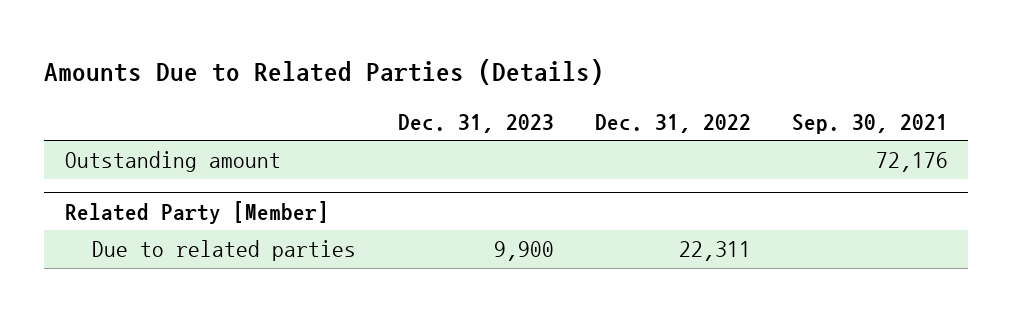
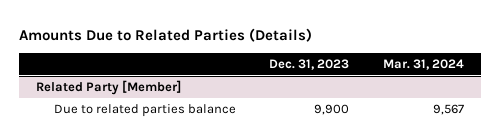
- | Dec. 31, 2023 | Dec. 31, 2022 | Sep. 30, 2021
+ | Dec. 31, 2023 | Mar. 31, 2024
- Outstanding amount | | | 72,176
@ Related Party [Member]
- Due to related parties | 9,900 | 22,311 |
+ Due to related parties balance | 9,900 | 9,567

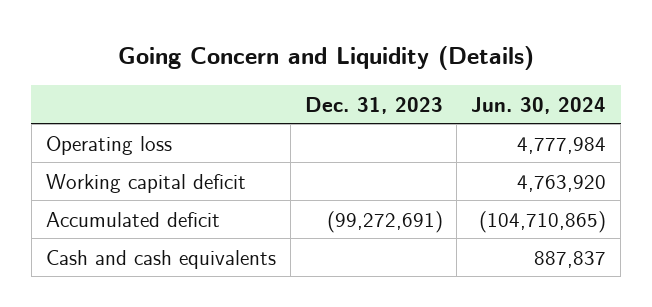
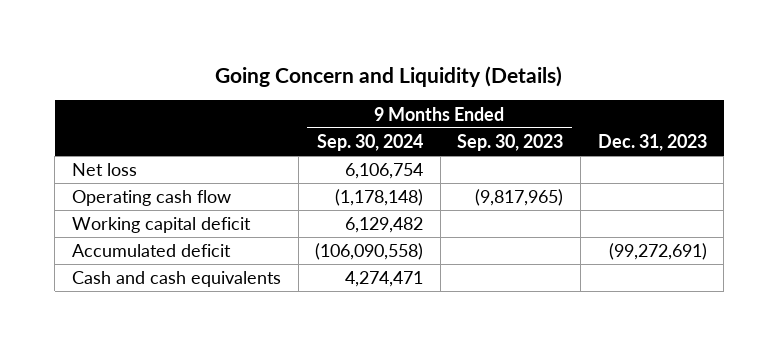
- | Dec. 31, 2023 | Jun. 30, 2024
+ | 9 Months Ended Sep. 30, 2024 | 9 Months Ended Sep. 30, 2023 | Dec. 31, 2023
- Operating loss | | 4,777,984
+ Net loss | 6,106,754 | |
+ Operating cash flow | (1,178,148) | (9,817,965) |

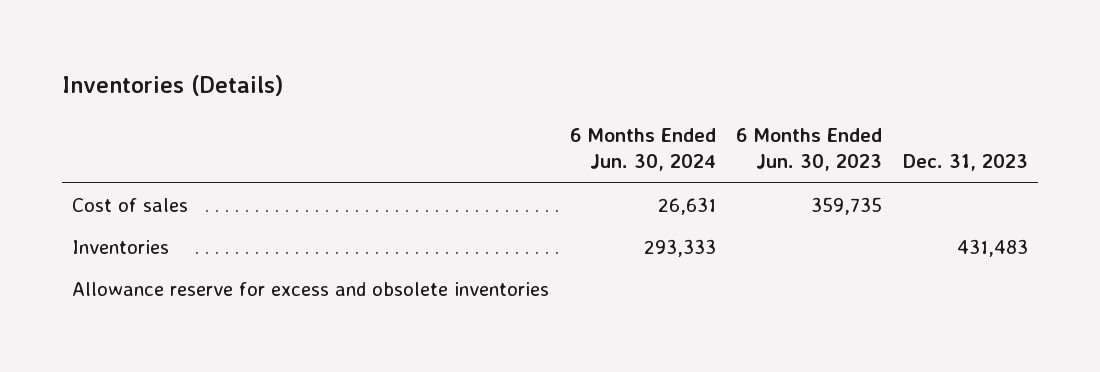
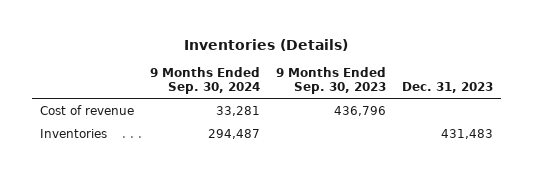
- | 6 Months Ended Jun. 30, 2024 | 6 Months Ended Jun. 30, 2023 | Dec. 31, 2023
+ | 9 Months Ended Sep. 30, 2024 | 9 Months Ended Sep. 30, 2023 | Dec. 31, 2023
- Cost of sales | 26,631 | 359,735 |
+ Cost of revenue | 33,281 | 436,796 |
- Allowance reserve for excess and obsolete inventories

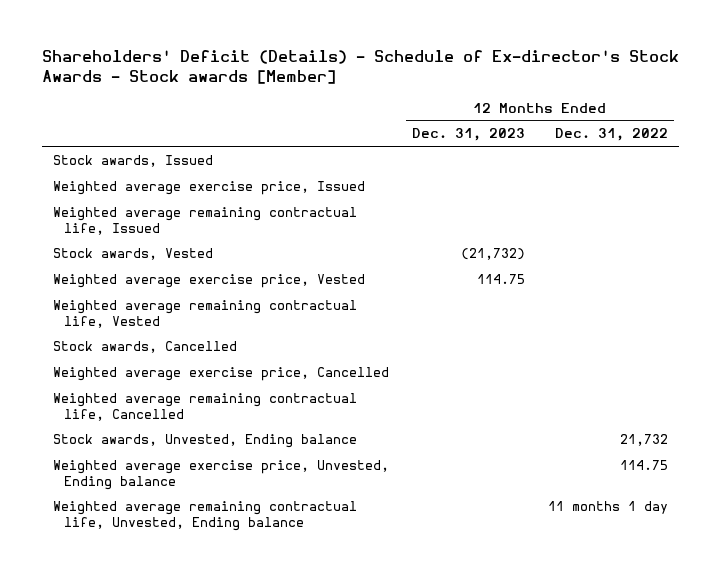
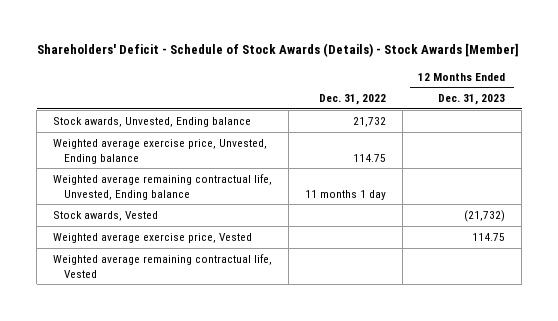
- Shareholders' Deficit (Details) - Schedule of Ex-director's Stock Awards - Stock awards [Member]
+ Shareholders' Deficit - Schedule of Stock Awards (Details) - Stock Awards [Member]
- | 12 Months Ended Dec. 31, 2023 | 12 Months Ended Dec. 31, 2022
+ | Dec. 31, 2022 | 12 Months Ended Dec. 31, 2023
- Stock awards, Issued
- Weighted average exercise price, Issued
- Weighted average remaining contractual life, Issued
- Stock awards, Cancelled
- Weighted average exercise price, Cancelled
- Weighted average remaining contractual life, Cancelled
moved down: Stock awards, Vested | | (21,732)
moved down: Weighted average exercise price, Vested | | 114.75
moved down: Weighted average remaining contractual life, Vested

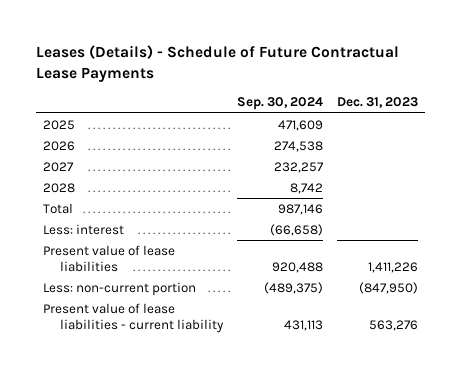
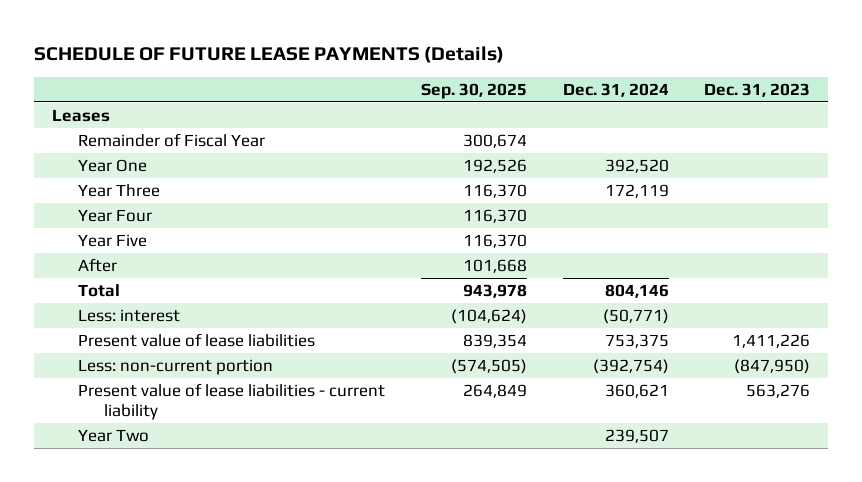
- Leases (Details) - Schedule of Future Contractual Lease Payments
+ SCHEDULE OF FUTURE LEASE PAYMENTS (Details)
- | Sep. 30, 2024 | Dec. 31, 2023
+ | Sep. 30, 2025 | Dec. 31, 2024 | Dec. 31, 2023
- 2025 | 471,609 |
- 2026 | 274,538 |
- 2027 | 232,257 |
- 2028 | 8,742 |
+ Leases
+ Remainder of Fiscal Year | 300,674 | |
+ Year One | 192,526 | 392,520 |
+ Year Three | 116,370 | 172,119 |
+ Year Four | 116,370 | |
+ Year Five | 116,370 | |
+ After | 101,668 | |
+ Year Two | | 239,507 |

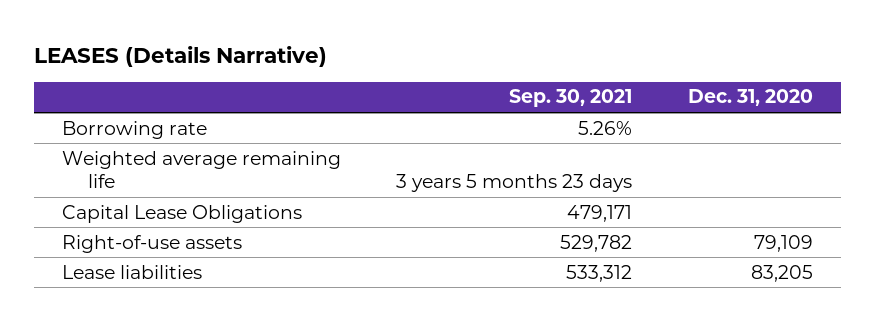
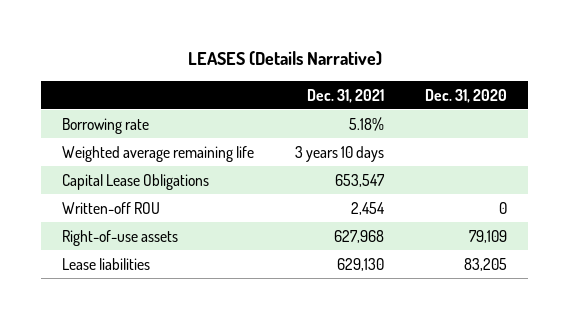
- | Sep. 30, 2021 | Dec. 31, 2020
+ | Dec. 31, 2021 | Dec. 31, 2020
+ Written-off ROU | 2,454 | 0

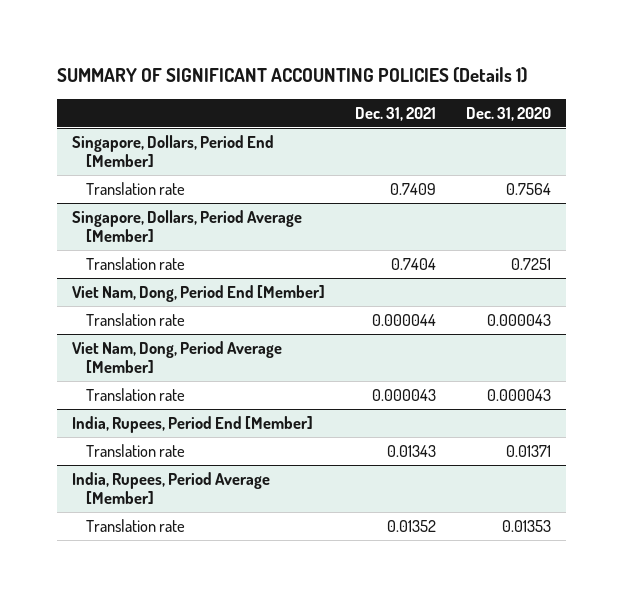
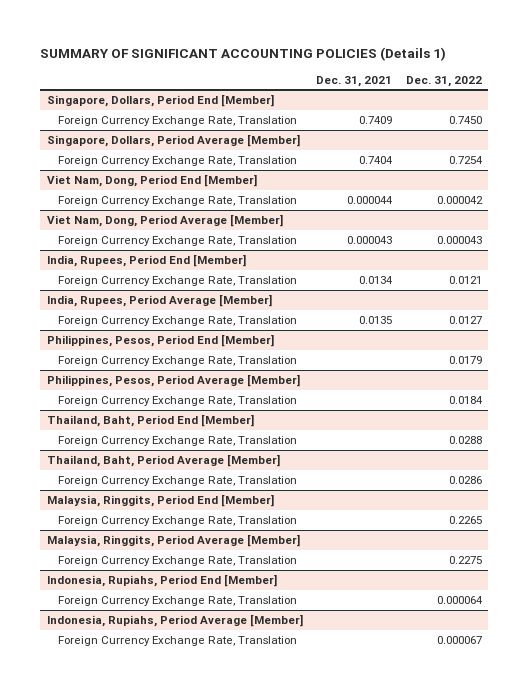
- | Dec. 31, 2021 | Dec. 31, 2020
+ | Dec. 31, 2021 | Dec. 31, 2022
@ Singapore, Dollars, Period End [Member]
- Translation rate | 0.7409 | 0.7564
+ Foreign Currency Exchange Rate, Translation | 0.7409 | 0.7450
@ Singapore, Dollars, Period Average [Member]
- Translation rate | 0.7404 | 0.7251
+ Foreign Currency Exchange Rate, Translation | 0.7404 | 0.7254
@ Viet Nam, Dong, Period End [Member]
- Translation rate | 0.000044 | 0.000043
+ Foreign Currency Exchange Rate, Translation | 0.000044 | 0.000042
@ Viet Nam, Dong, Period Average [Member]
- Translation rate | 0.000043 | 0.000043
+ Foreign Currency Exchange Rate, Translation | 0.000043 | 0.000043
@ India, Rupees, Period End [Member]
- Translation rate | 0.01343 | 0.01371
+ Foreign Currency Exchange Rate, Translation | 0.0134 | 0.0121
@ India, Rupees, Period Average [Member]
- Translation rate | 0.01352 | 0.01353
+ Foreign Currency Exchange Rate, Translation | 0.0135 | 0.0127
+ Philippines, Pesos, Period End [Member]
+ Foreign Currency Exchange Rate, Translation | | 0.0179
+ Philippines, Pesos, Period Average [Member]
+ Foreign Currency Exchange Rate, Translation | | 0.0184
+ Thailand, Baht, Period End [Member]
+ Foreign Currency Exchange Rate, Translation | | 0.0288
+ Thailand, Baht, Period Average [Member]
+ Foreign Currency Exchange Rate, Translation | | 0.0286
+ Malaysia, Ringgits, Period End [Member]
+ Foreign Currency Exchange Rate, Translation | | 0.2265
+ Malaysia, Ringgits, Period Average [Member]
+ Foreign Currency Exchange Rate, Translation | | 0.2275
+ Indonesia, Rupiahs, Period End [Member]
+ Foreign Currency Exchange Rate, Translation | | 0.000064
+ Indonesia, Rupiahs, Period Average [Member]
+ Foreign Currency Exchange Rate, Translation | | 0.000067

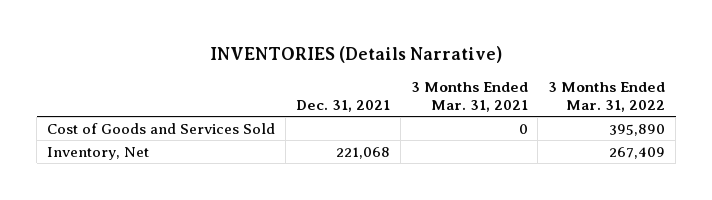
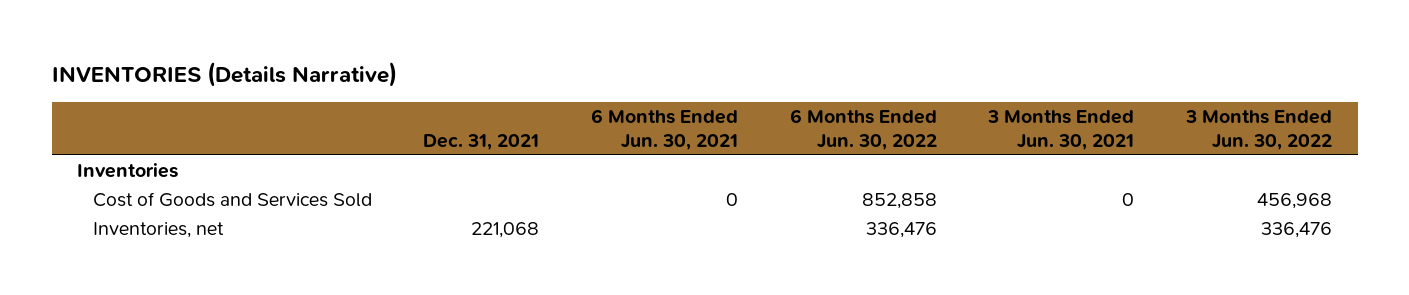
- | Dec. 31, 2021 | 3 Months Ended Mar. 31, 2021 | 3 Months Ended Mar. 31, 2022
+ | Dec. 31, 2021 | 6 Months Ended Jun. 30, 2021 | 6 Months Ended Jun. 30, 2022 | 3 Months Ended Jun. 30, 2021 | 3 Months Ended Jun. 30, 2022
+ Inventories
- Inventory, Net | 221,068 | | 267,409
+ Inventories, net | 221,068 | | 336,476 | | 336,476

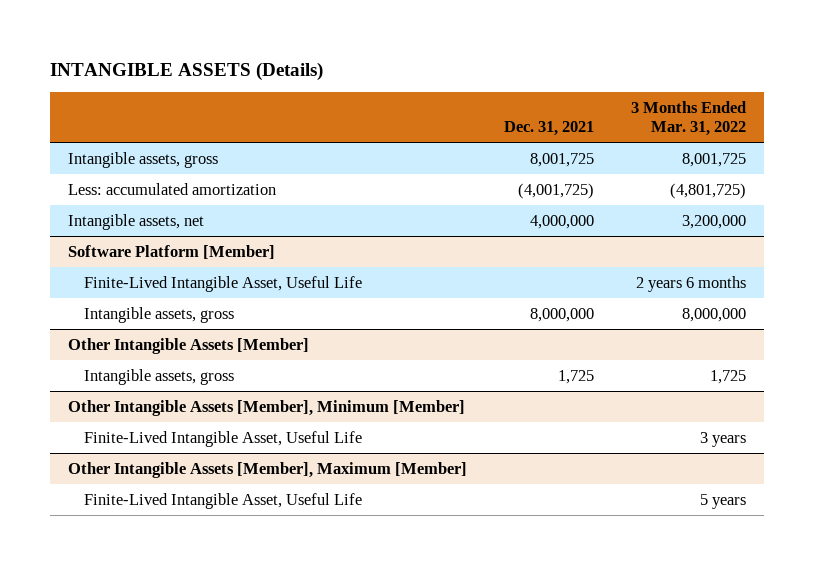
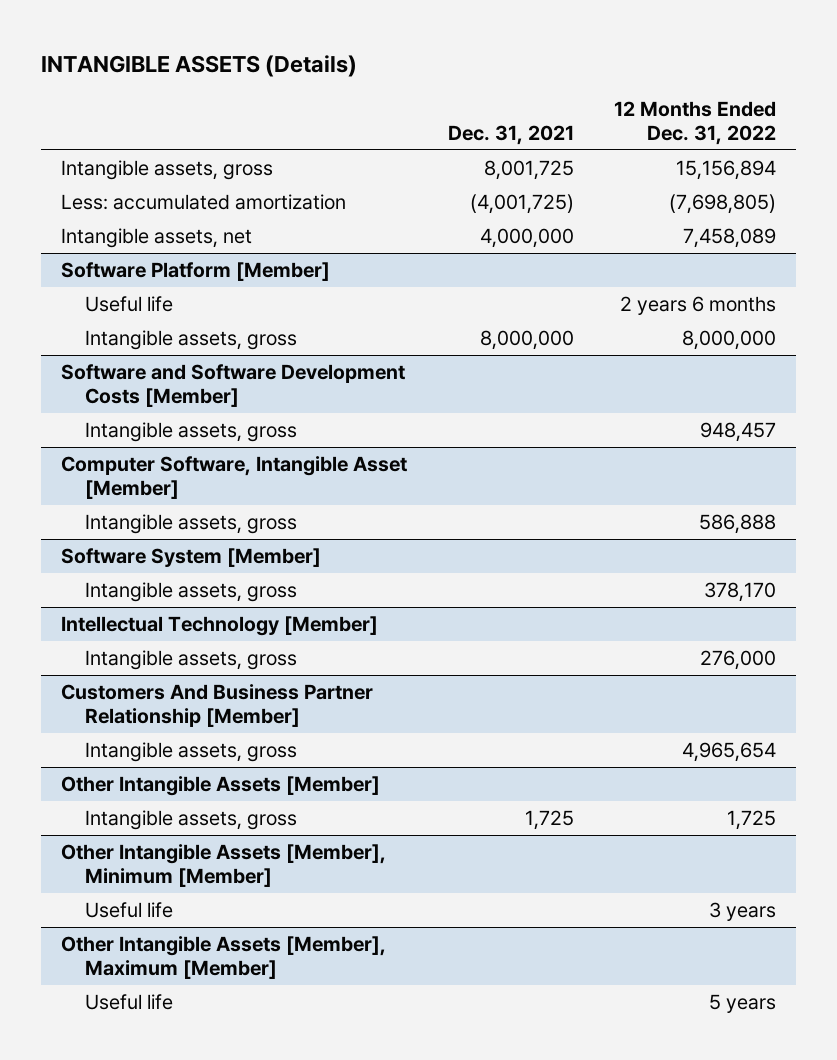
- | Dec. 31, 2021 | 3 Months Ended Mar. 31, 2022
+ | Dec. 31, 2021 | 12 Months Ended Dec. 31, 2022
@ Software Platform [Member]
- Finite-Lived Intangible Asset, Useful Life | | 2 years 6 months
+ Useful life | | 2 years 6 months
+ Software and Software Development Costs [Member]
+ Intangible assets, gross | | 948,457
+ Computer Software, Intangible Asset [Member]
+ Intangible assets, gross | | 586,888
+ Software System [Member]
+ Intangible assets, gross | | 378,170
+ Intellectual Technology [Member]
+ Intangible assets, gross | | 276,000
+ Customers And Business Partner Relationship [Member]
+ Intangible assets, gross | | 4,965,654
@ Other Intangible Assets [Member], Minimum [Member]
- Finite-Lived Intangible Asset, Useful Life | | 3 years
+ Useful life | | 3 years
@ Other Intangible Assets [Member], Maximum [Member]
- Finite-Lived Intangible Asset, Useful Life | | 5 years
+ Useful life | | 5 years

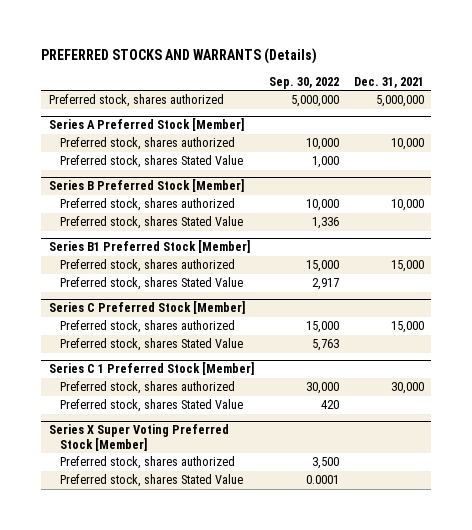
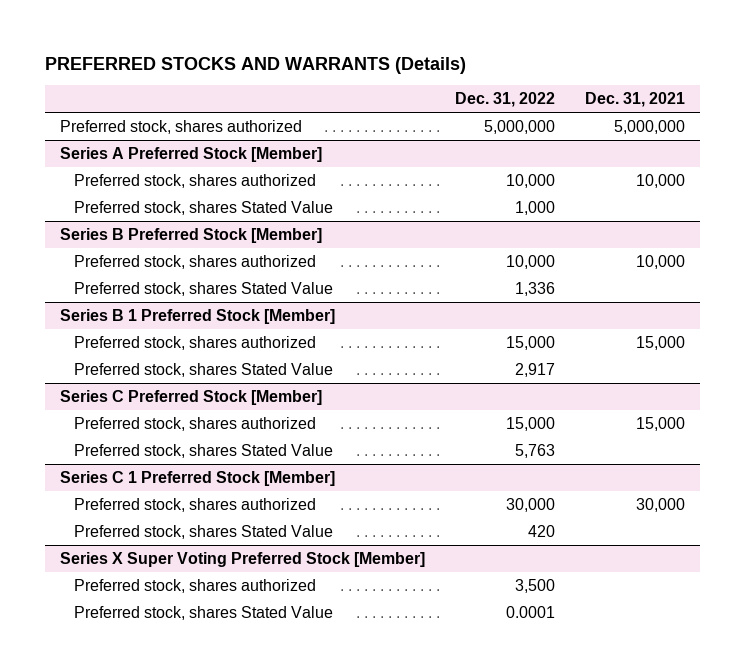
- | Sep. 30, 2022 | Dec. 31, 2021
+ | Dec. 31, 2022 | Dec. 31, 2021
- Series B1 Preferred Stock [Member]
+ Series B 1 Preferred Stock [Member]

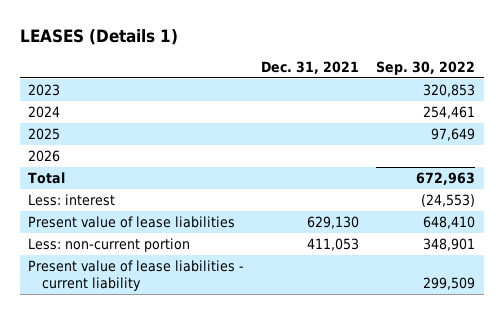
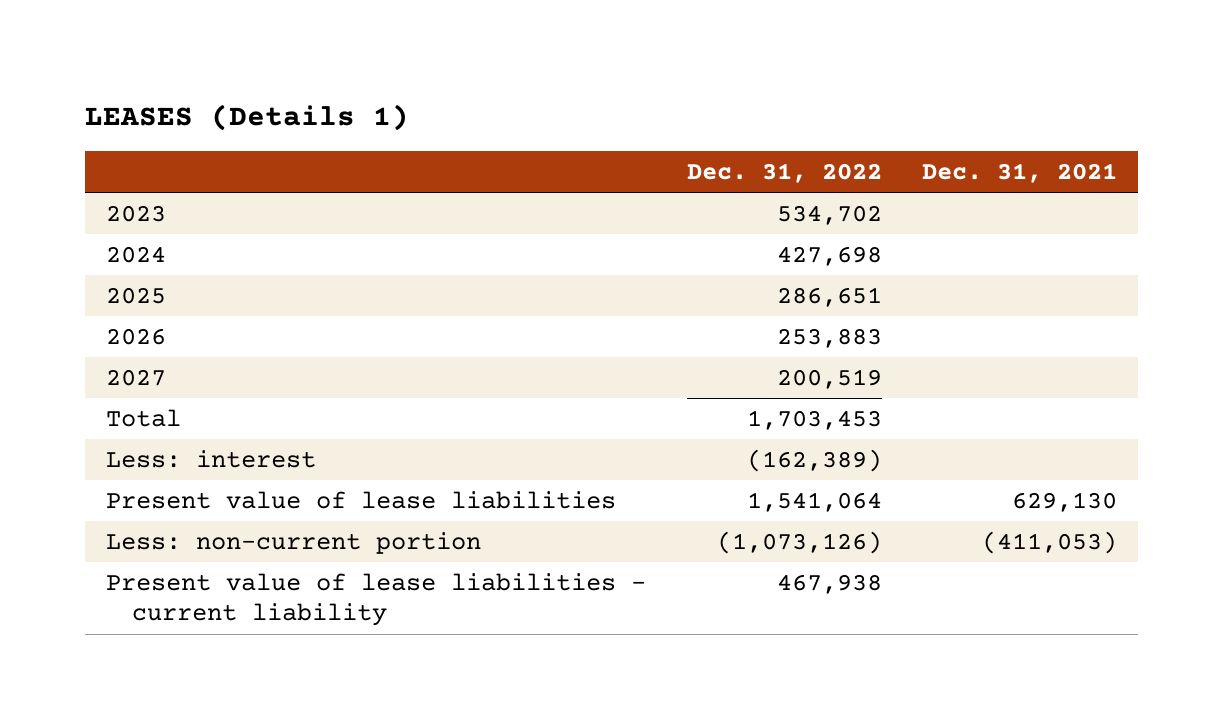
- | Dec. 31, 2021 | Sep. 30, 2022
+ | Dec. 31, 2022 | Dec. 31, 2021
+ 2027 | 200,519 |
- Less: non-current portion | 411,053 | 348,901
+ Less: non-current portion | (1,073,126) | (411,053)

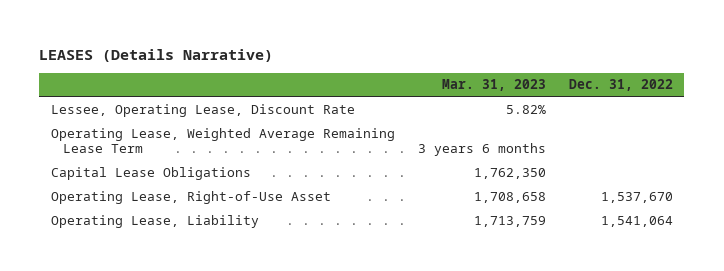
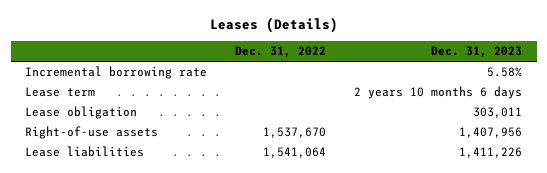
- LEASES (Details Narrative)
+ Leases (Details)
- | Mar. 31, 2023 | Dec. 31, 2022
+ | Dec. 31, 2022 | Dec. 31, 2023
- Lessee, Operating Lease, Discount Rate | 5.82% |
- Operating Lease, Weighted Average Remaining Lease Term | 3 years 6 months |
- Capital Lease Obligations | 1,762,350 |
- Operating Lease, Right-of-Use Asset | 1,708,658 | 1,537,670
- Operating Lease, Liability | 1,713,759 | 1,541,064
+ Incremental borrowing rate | | 5.58%
+ Lease term | | 2 years 10 months 6 days
+ Lease obligation | | 303,011
+ Right-of-use assets | 1,537,670 | 1,407,956
+ Lease liabilities | 1,541,064 | 1,411,226

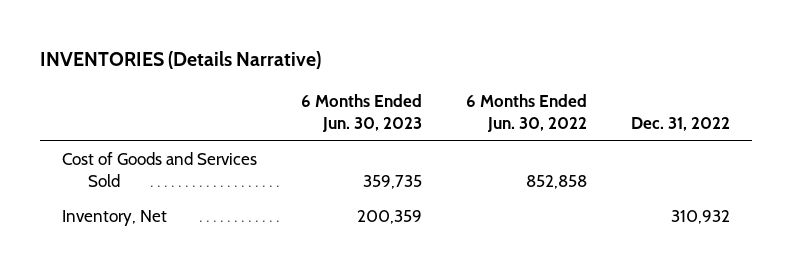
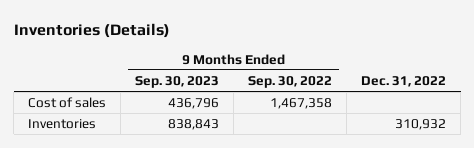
- INVENTORIES (Details Narrative)
+ Inventories (Details)
- | 6 Months Ended Jun. 30, 2023 | 6 Months Ended Jun. 30, 2022 | Dec. 31, 2022
+ | 9 Months Ended Sep. 30, 2023 | 9 Months Ended Sep. 30, 2022 | Dec. 31, 2022
- Cost of Goods and Services Sold | 359,735 | 852,858 |
- Inventory, Net | 200,359 | | 310,932
+ Cost of sales | 436,796 | 1,467,358 |
+ Inventories | 838,843 | | 310,932

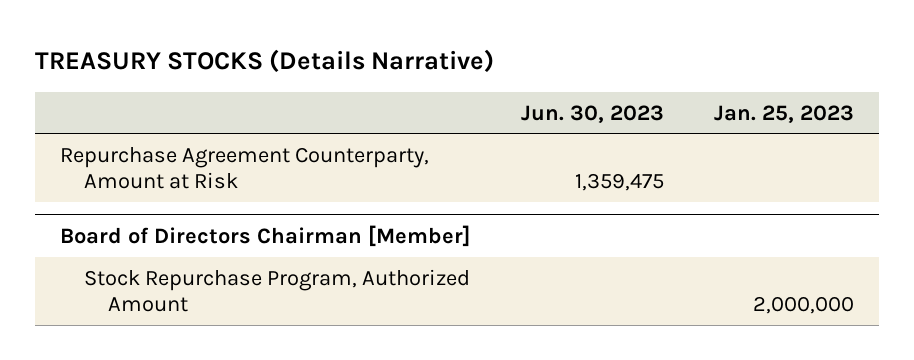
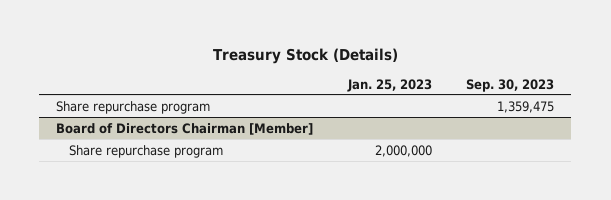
- TREASURY STOCKS (Details Narrative)
+ Treasury Stock (Details)
- | Jun. 30, 2023 | Jan. 25, 2023
+ | Jan. 25, 2023 | Sep. 30, 2023
- Repurchase Agreement Counterparty, Amount at Risk | 1,359,475 |
+ Share repurchase program | | 1,359,475
@ Board of Directors Chairman [Member]
- Stock Repurchase Program, Authorized Amount | | 2,000,000
+ Share repurchase program | 2,000,000 |

